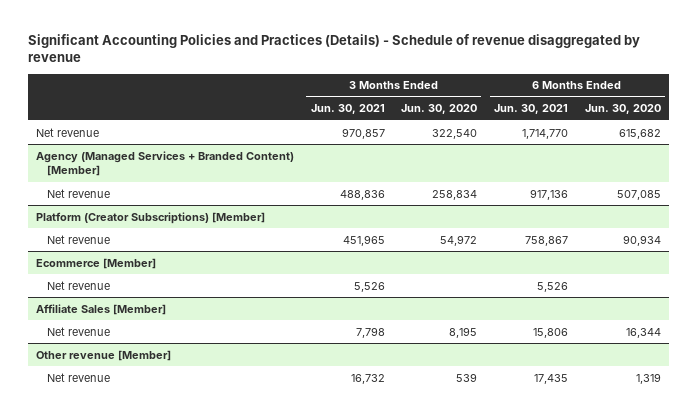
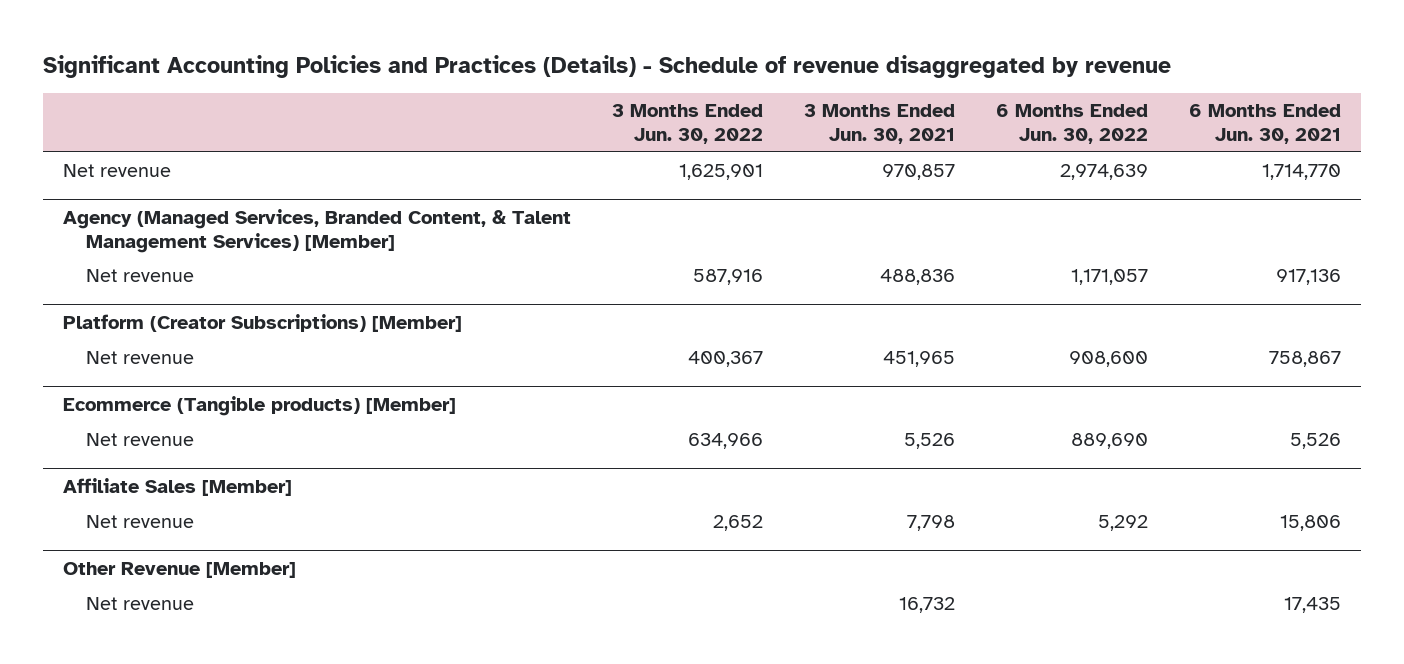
- | 3 Months Ended Jun. 30, 2021 | 3 Months Ended Jun. 30, 2020 | 6 Months Ended Jun. 30, 2021 | 6 Months Ended Jun. 30, 2020
+ | 3 Months Ended Jun. 30, 2022 | 3 Months Ended Jun. 30, 2021 | 6 Months Ended Jun. 30, 2022 | 6 Months Ended Jun. 30, 2021
- Agency (Managed Services + Branded Content) [Member]
+ Agency (Managed Services, Branded Content, & Talent Management Services) [Member]
- Ecommerce [Member]
+ Ecommerce (Tangible products) [Member]
- Other revenue [Member]
+ Other Revenue [Member]

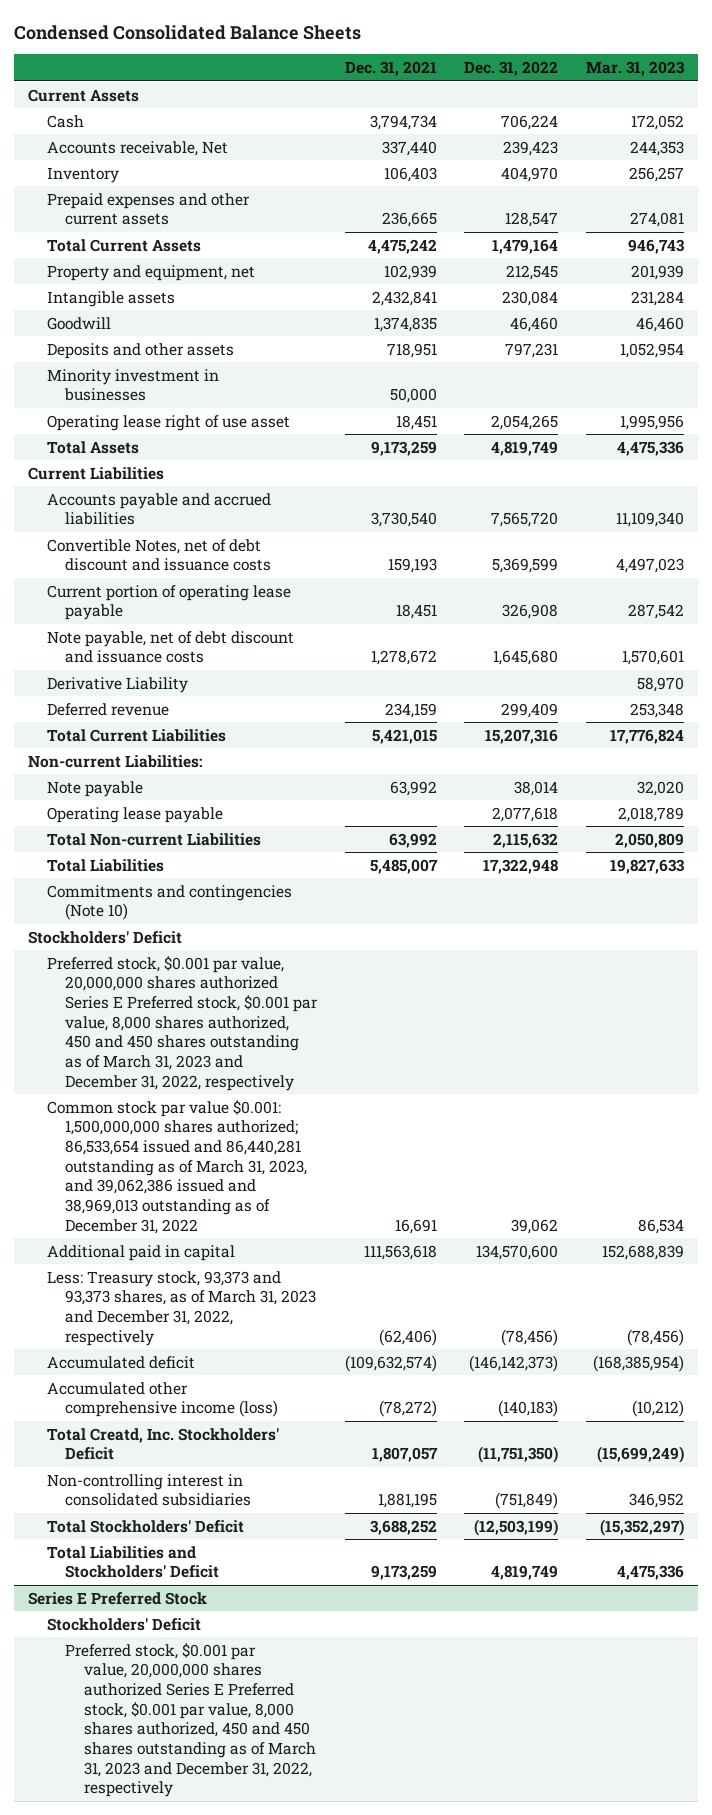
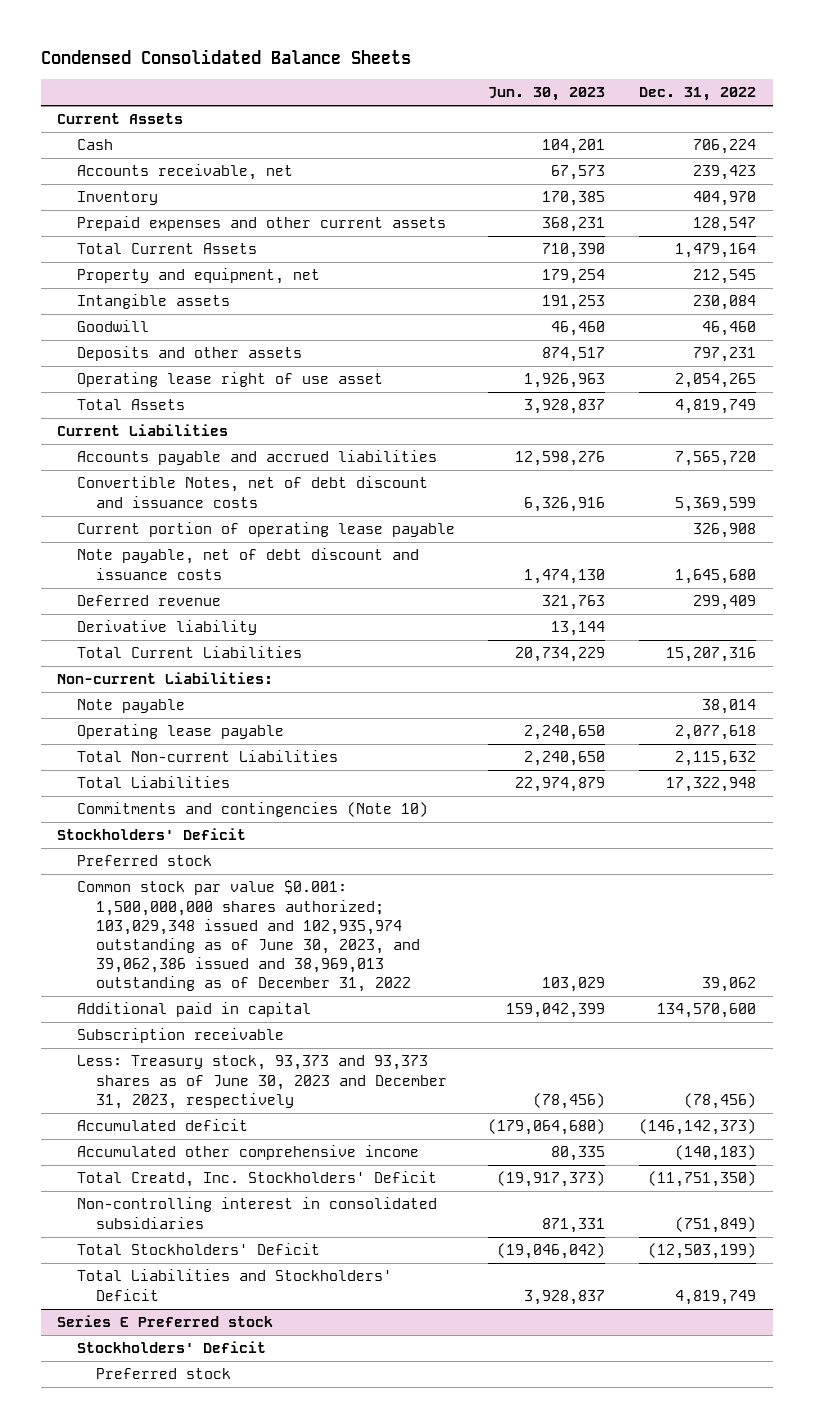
- | Dec. 31, 2021 | Dec. 31, 2022 | Mar. 31, 2023
+ | Jun. 30, 2023 | Dec. 31, 2022
- Accounts receivable, Net | 337,440 | 239,423 | 244,353
+ Accounts receivable, net | 67,573 | 239,423
- Minority investment in businesses | 50,000 | |
- Derivative Liability | | | 58,970
+ Derivative liability | 13,144 |
- Preferred stock, $0.001 par value, 20,000,000 shares authorized Series E Preferred stock, $0.001 par value, 8,000 shares authorized, 450 and 450 shares outstanding as of March 31, 2023 and December 31, 2022, respectively
- Common stock par value $0.001: 1,500,000,000 shares authorized; 86,533,654 issued and 86,440,281 outstanding as of March 31, 2023, and 39,062,386 issued and 38,969,013 outstanding as of December 31, 2022 | 16,691 | 39,062 | 86,534
+ Preferred stock
+ Common stock par value $0.001: 1,500,000,000 shares authorized; 103,029,348 issued and 102,935,974 outstanding as of June 30, 2023, and 39,062,386 issued and 38,969,013 outstanding as of December 31, 2022 | 103,029 | 39,062
- Less: Treasury stock, 93,373 and 93,373 shares, as of March 31, 2023 and December 31, 2022, respectively | (62,406) | (78,456) | (78,456)
+ Subscription receivable
+ Less: Treasury stock, 93,373 and 93,373 shares as of June 30, 2023 and December 31, 2023, respectively | (78,456) | (78,456)
- Accumulated other comprehensive income (loss) | (78,272) | (140,183) | (10,212)
+ Accumulated other comprehensive income | 80,335 | (140,183)
- Series E Preferred Stock
+ Series E Preferred stock
- Preferred stock, $0.001 par value, 20,000,000 shares authorized Series E Preferred stock, $0.001 par value, 8,000 shares authorized, 450 and 450 shares outstanding as of March 31, 2023 and December 31, 2022, respectively
+ Preferred stock

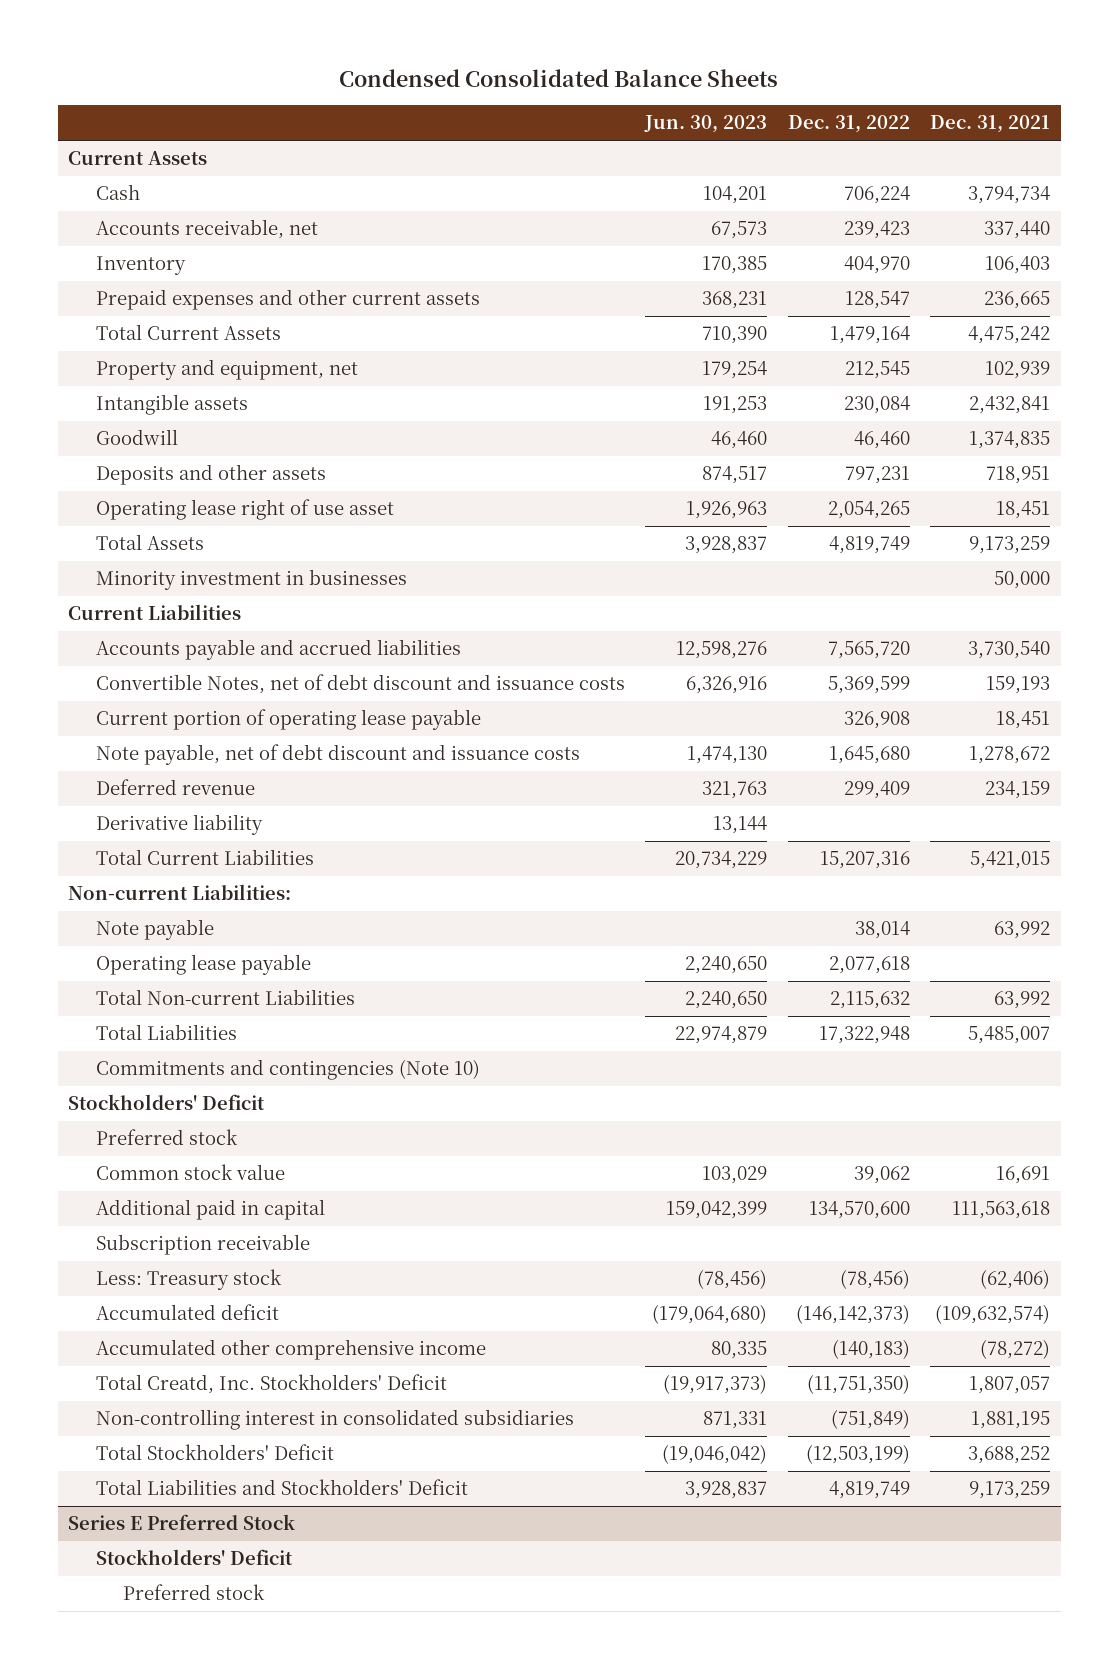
- | Jun. 30, 2023 | Dec. 31, 2022
+ | Jun. 30, 2023 | Dec. 31, 2022 | Dec. 31, 2021
+ Minority investment in businesses | | | 50,000
- Common stock par value $0.001: 1,500,000,000 shares authorized; 103,029,348 issued and 102,935,974 outstanding as of June 30, 2023, and 39,062,386 issued and 38,969,013 outstanding as of December 31, 2022 | 103,029 | 39,062
+ Common stock value | 103,029 | 39,062 | 16,691
- Less: Treasury stock, 93,373 and 93,373 shares as of June 30, 2023 and December 31, 2023, respectively | (78,456) | (78,456)
+ Less: Treasury stock | (78,456) | (78,456) | (62,406)
- Series E Preferred stock
+ Series E Preferred Stock

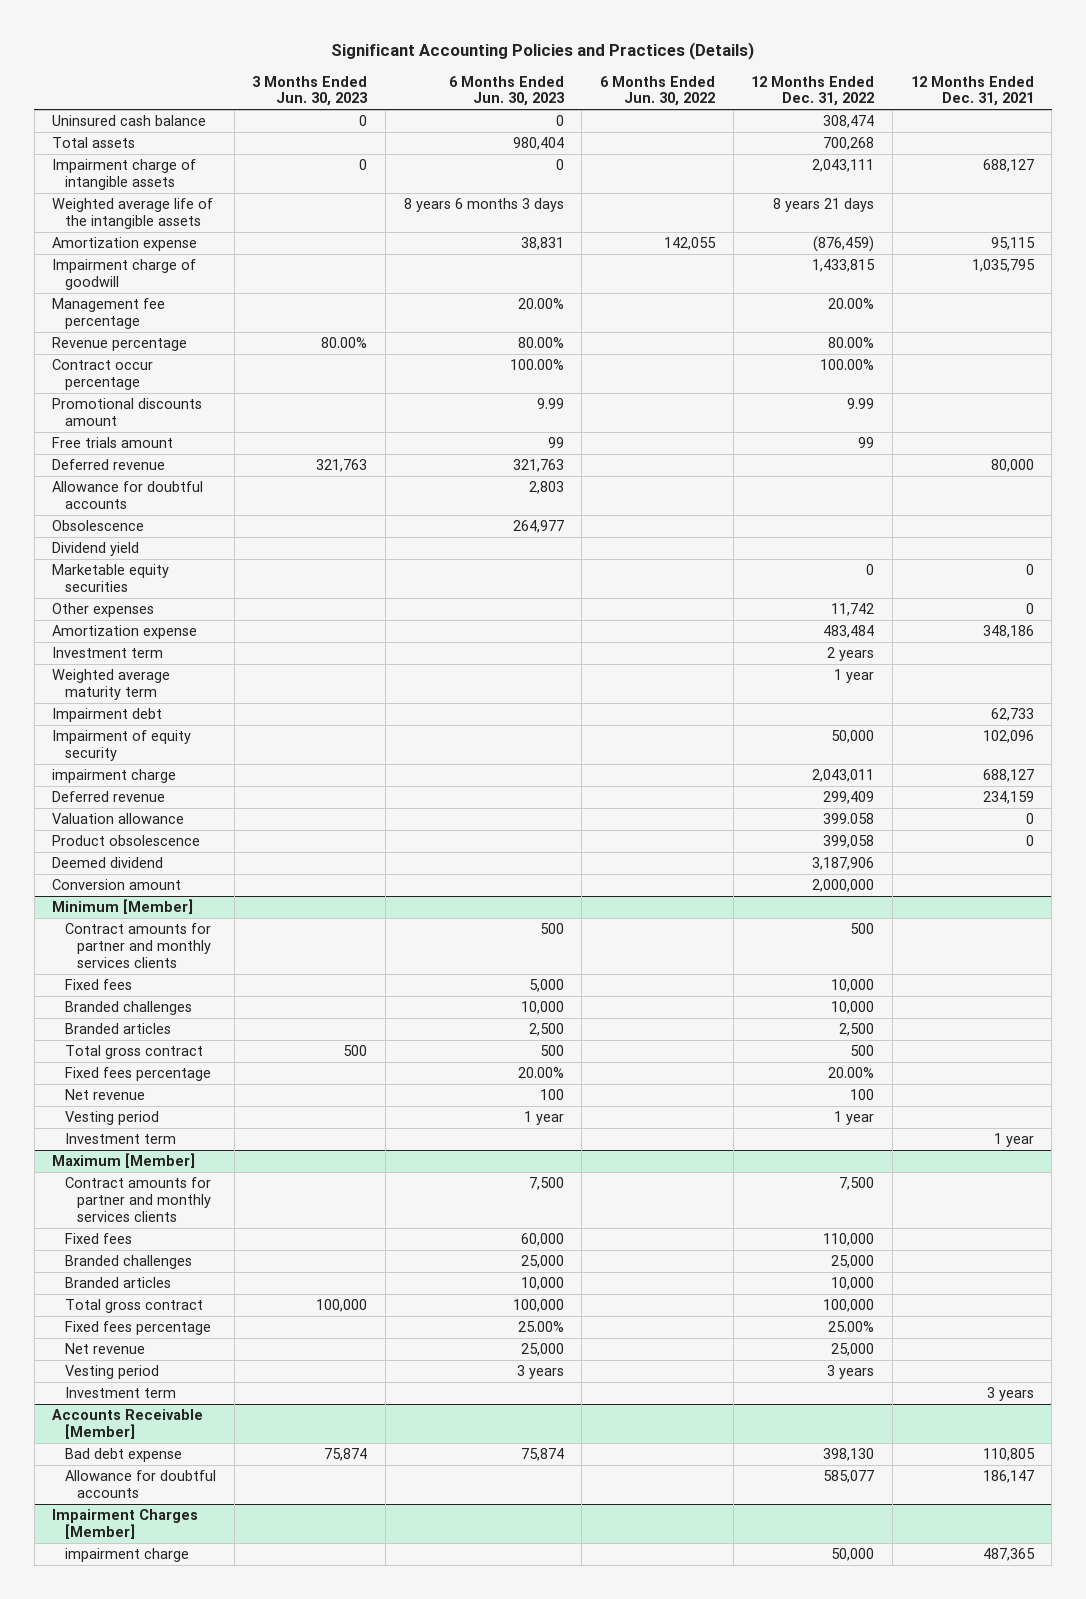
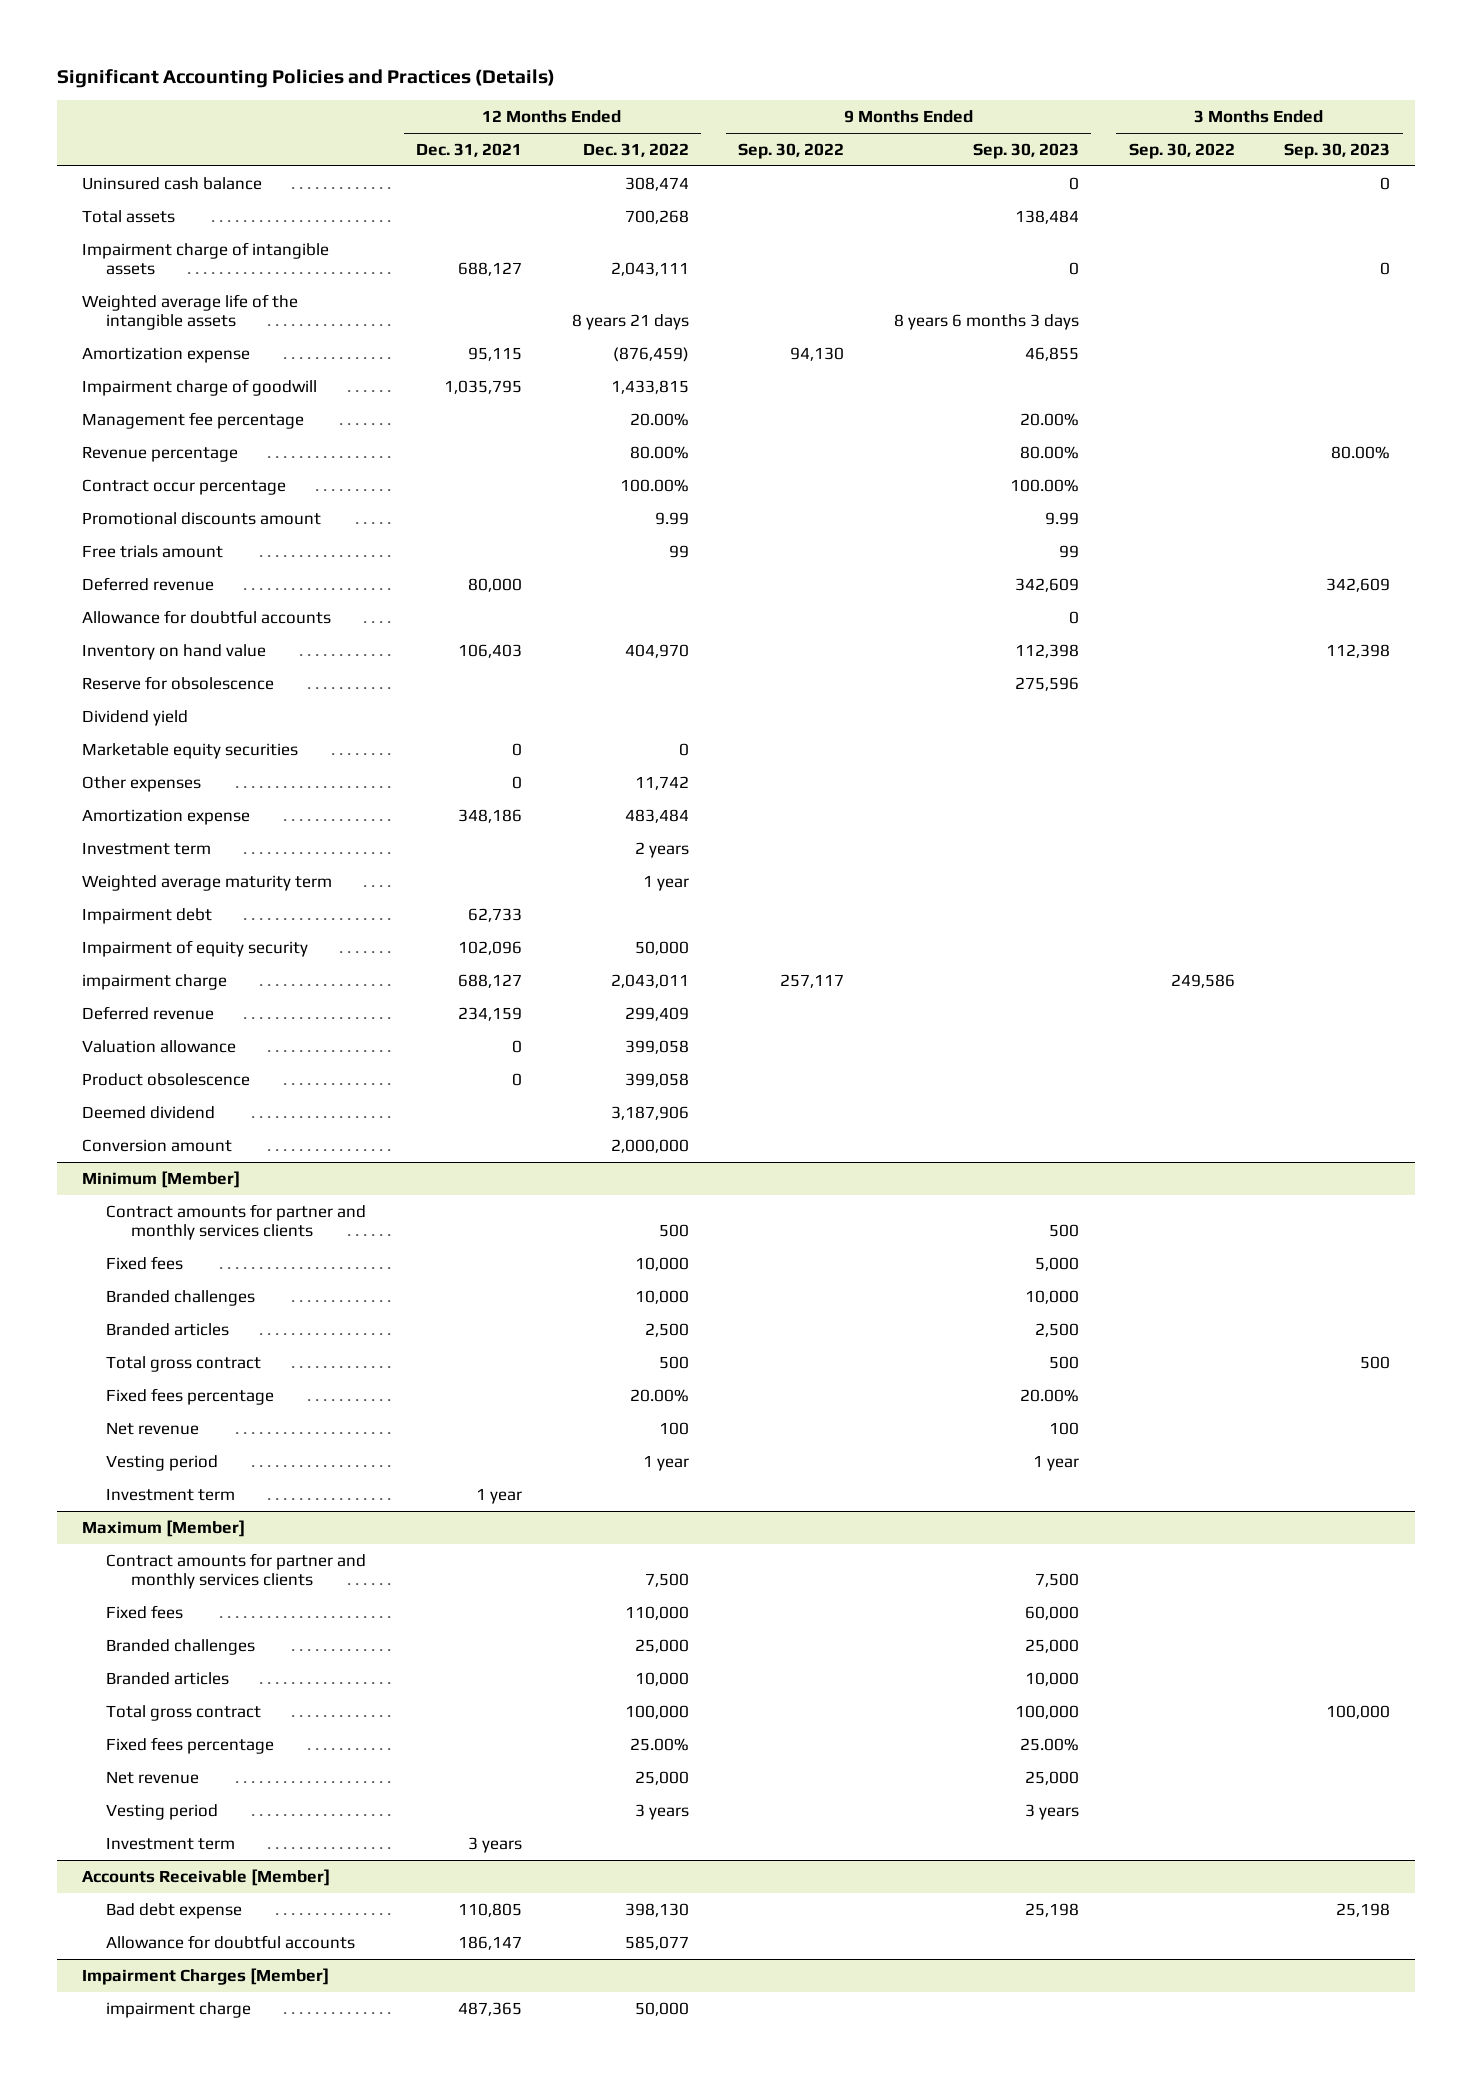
- | 3 Months Ended Jun. 30, 2023 | 6 Months Ended Jun. 30, 2023 | 6 Months Ended Jun. 30, 2022 | 12 Months Ended Dec. 31, 2022 | 12 Months Ended Dec. 31, 2021
+ | 12 Months Ended Dec. 31, 2021 | 12 Months Ended Dec. 31, 2022 | 9 Months Ended Sep. 30, 2022 | 9 Months Ended Sep. 30, 2023 | 3 Months Ended Sep. 30, 2022 | 3 Months Ended Sep. 30, 2023
- Obsolescence | | 264,977 | | |
+ Inventory on hand value | 106,403 | 404,970 | | 112,398 | | 112,398
+ Reserve for obsolescence | | | | 275,596 | |
- Valuation allowance | | | | 399.058 | 0
+ Valuation allowance | 0 | 399,058 | | | |

